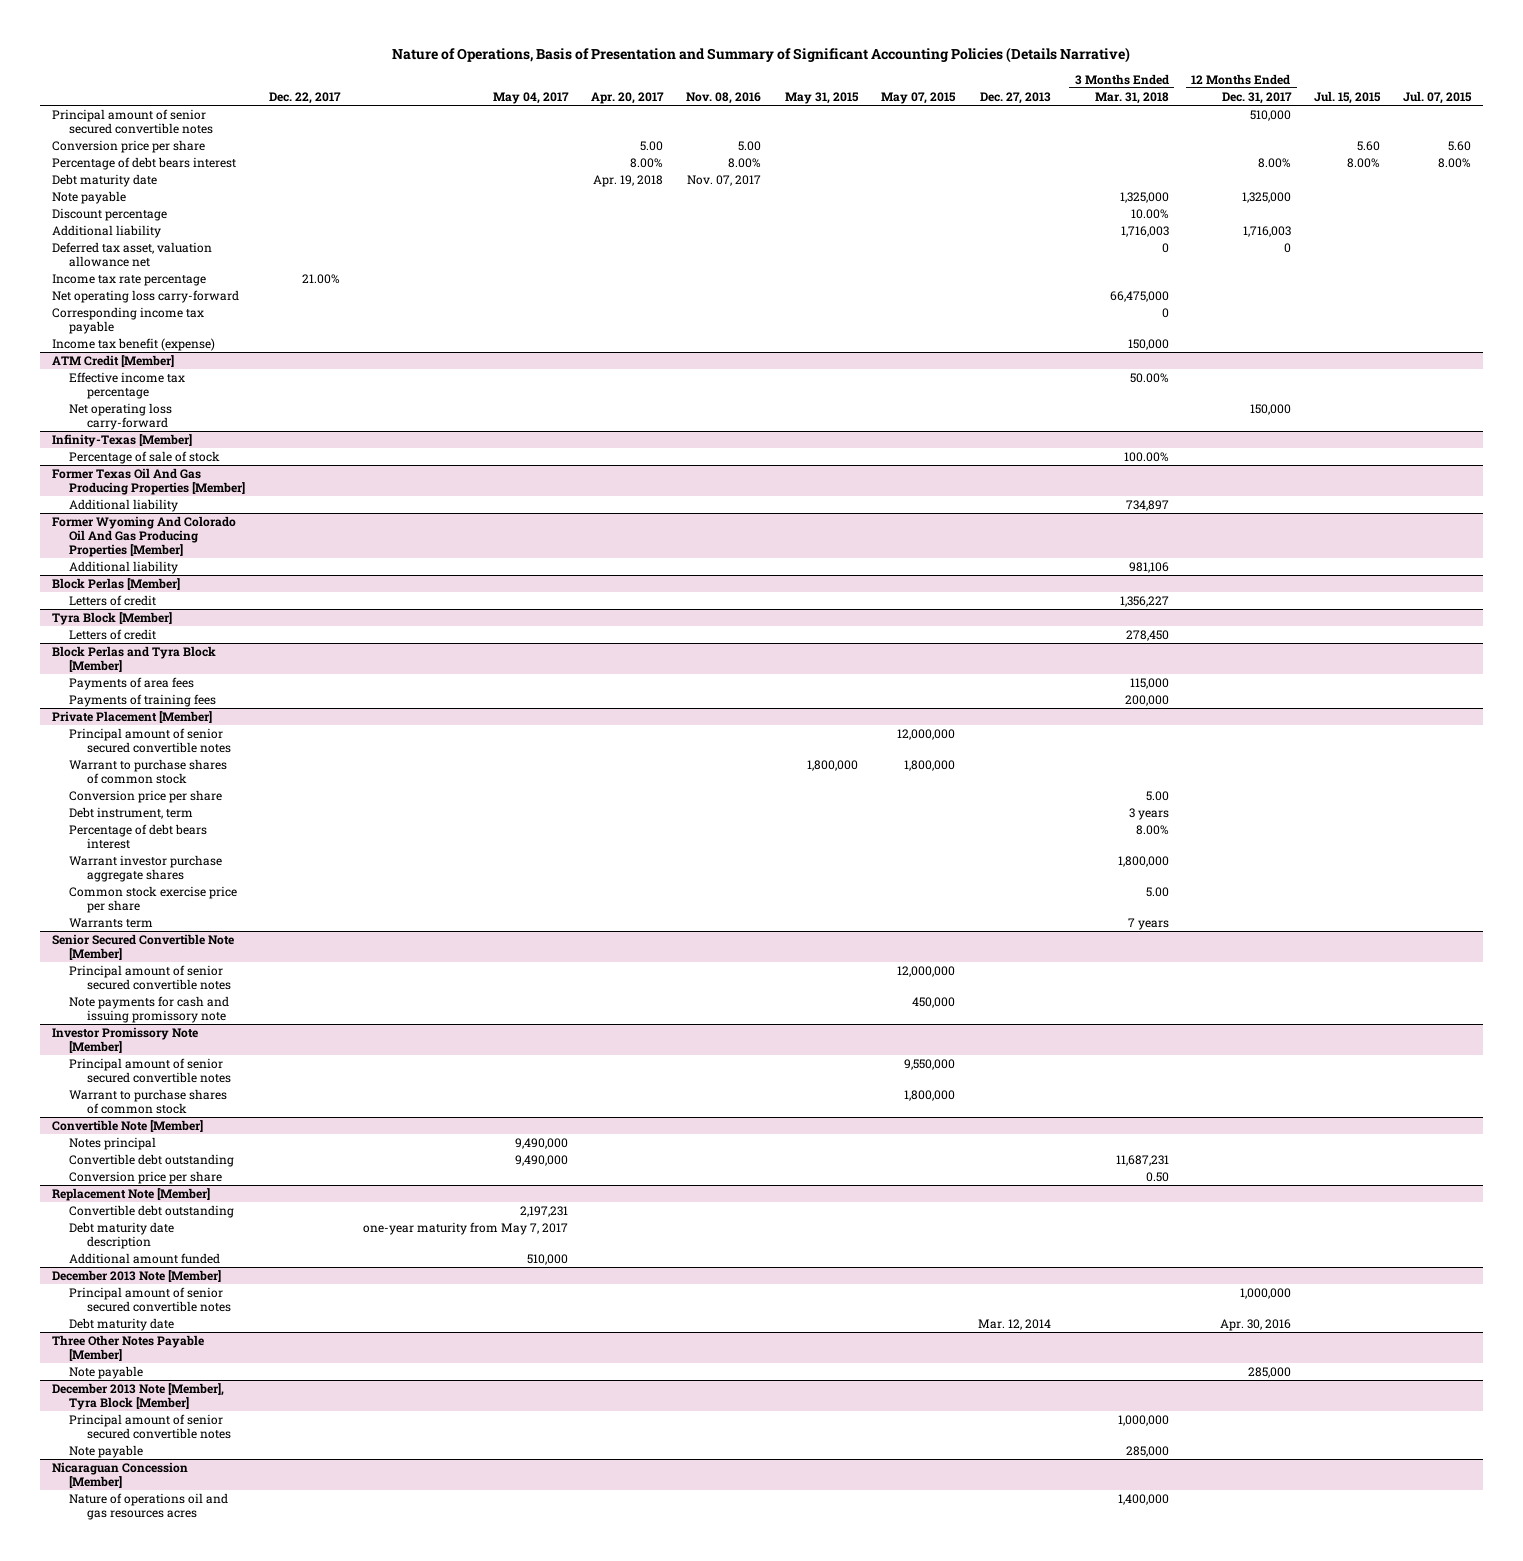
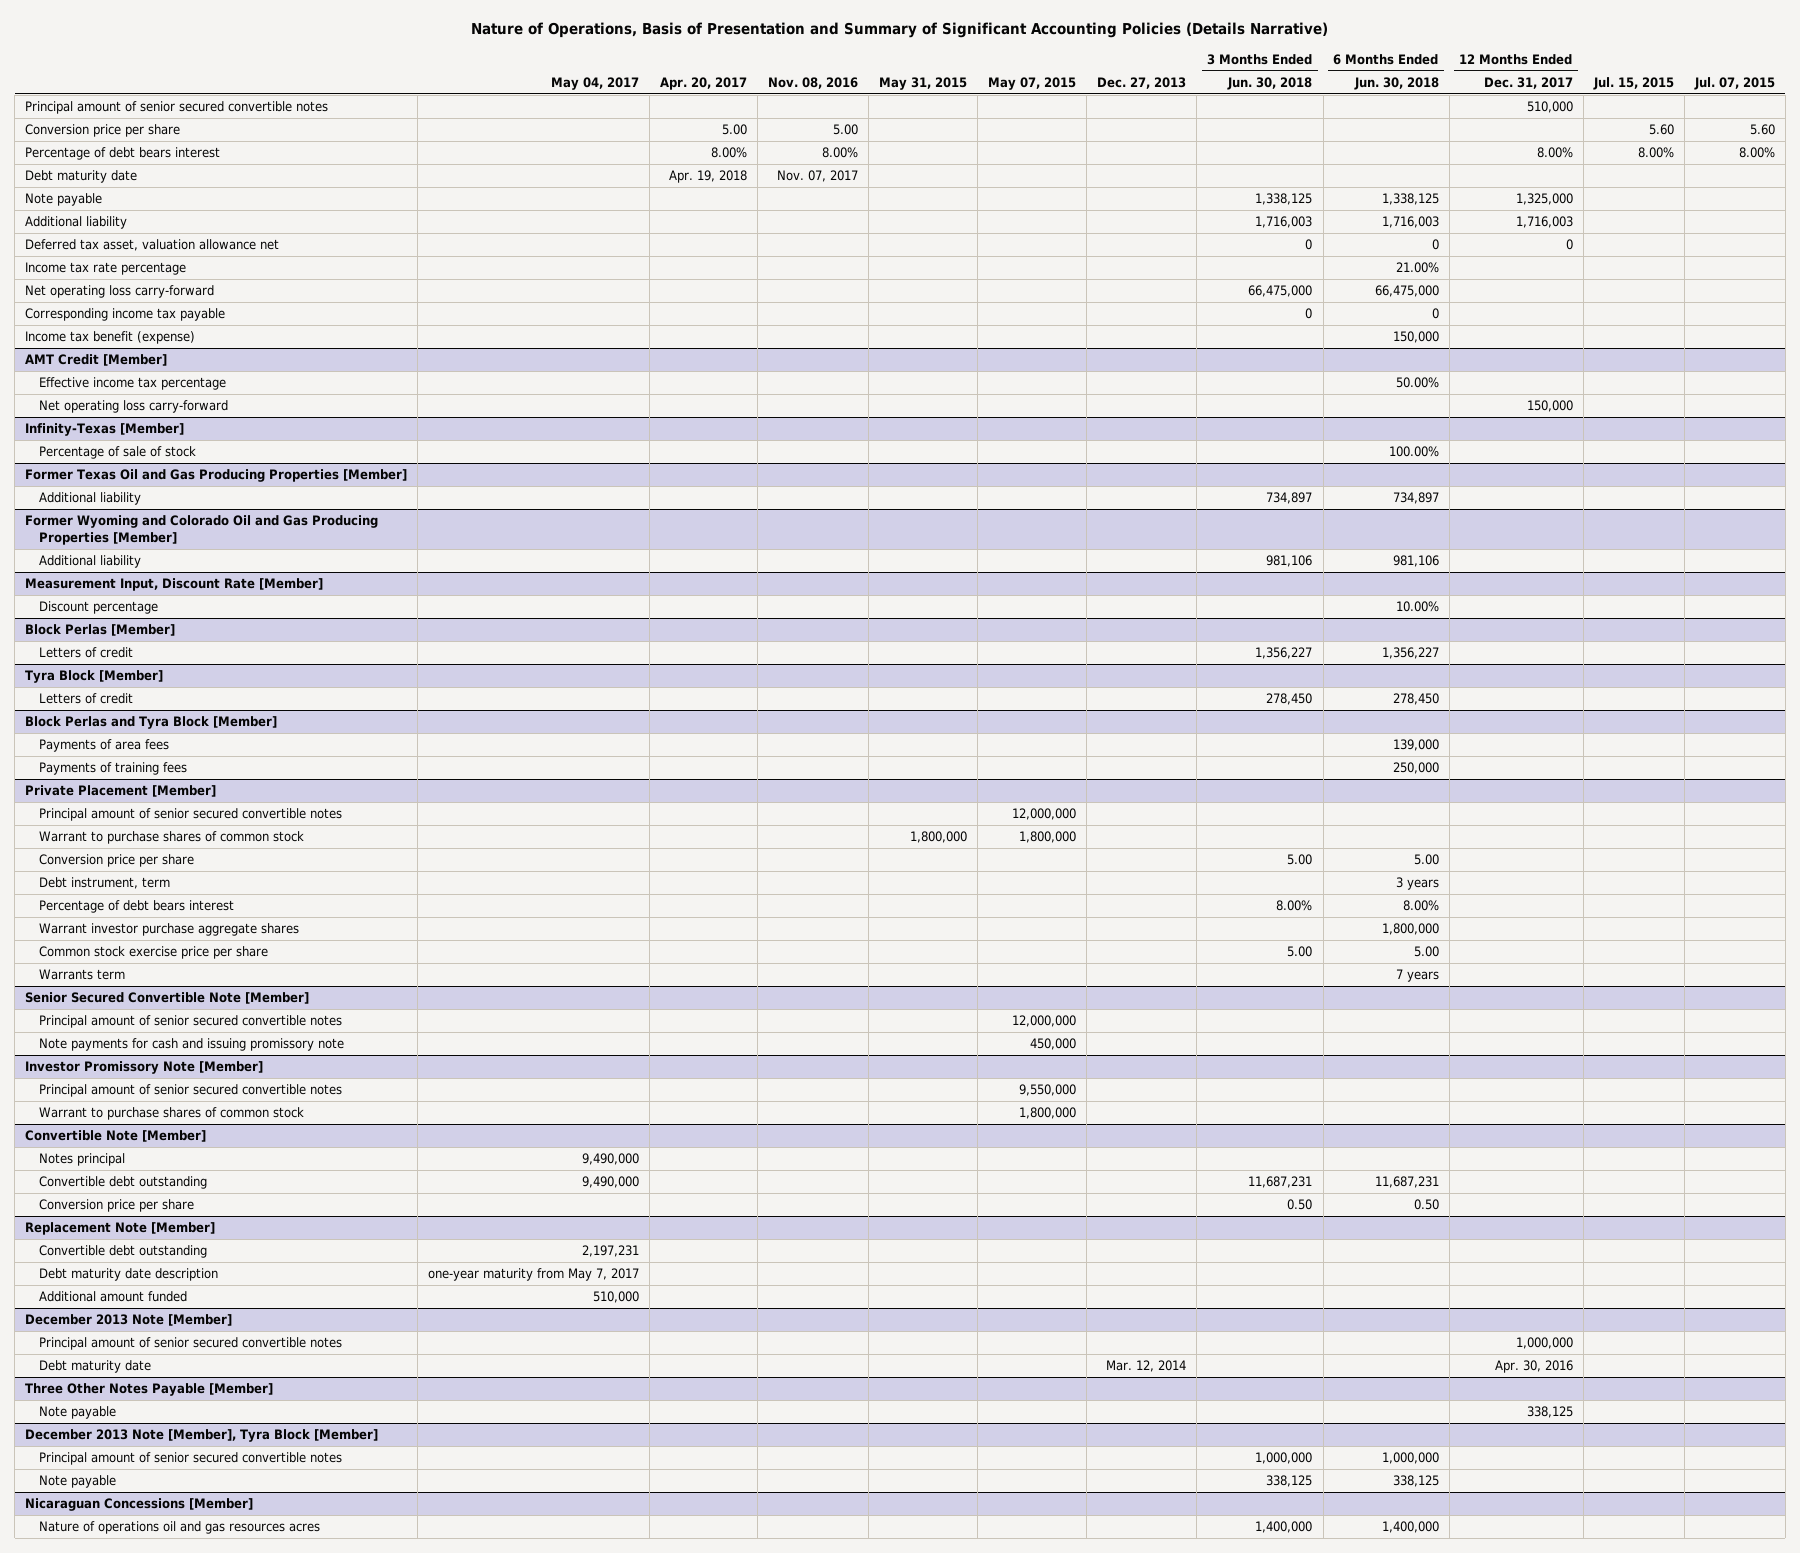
- | Dec. 22, 2017 | May 04, 2017 | Apr. 20, 2017 | Nov. 08, 2016 | May 31, 2015 | May 07, 2015 | Dec. 27, 2013 | 3 Months Ended Mar. 31, 2018 | 12 Months Ended Dec. 31, 2017 | Jul. 15, 2015 | Jul. 07, 2015
+ | May 04, 2017 | Apr. 20, 2017 | Nov. 08, 2016 | May 31, 2015 | May 07, 2015 | Dec. 27, 2013 | 3 Months Ended Jun. 30, 2018 | 6 Months Ended Jun. 30, 2018 | 12 Months Ended Dec. 31, 2017 | Jul. 15, 2015 | Jul. 07, 2015
- Discount percentage | | | | | | | | 10.00% | | |
- ATM Credit [Member]
+ AMT Credit [Member]
- Former Texas Oil And Gas Producing Properties [Member]
+ Former Texas Oil and Gas Producing Properties [Member]
- Former Wyoming And Colorado Oil And Gas Producing Properties [Member]
+ Former Wyoming and Colorado Oil and Gas Producing Properties [Member]
+ Measurement Input, Discount Rate [Member]
+ Discount percentage | | | | | | | | 10.00% | | |
@ Three Other Notes Payable [Member]
- Note payable | | | | | | | | | 285,000 | |
+ Note payable | | | | | | | | | 338,125 | |
- Nicaraguan Concession [Member]
+ Nicaraguan Concessions [Member]

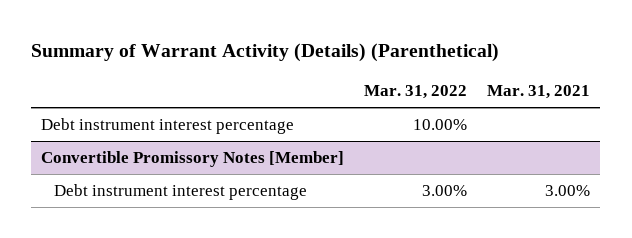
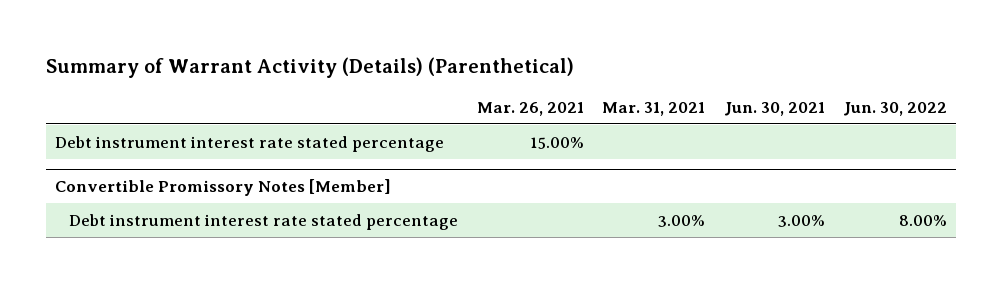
- | Mar. 31, 2022 | Mar. 31, 2021
+ | Mar. 26, 2021 | Mar. 31, 2021 | Jun. 30, 2021 | Jun. 30, 2022
- Debt instrument interest percentage | 10.00% |
+ Debt instrument interest rate stated percentage | 15.00% | | |
@ Convertible Promissory Notes [Member]
- Debt instrument interest percentage | 3.00% | 3.00%
+ Debt instrument interest rate stated percentage | | 3.00% | 3.00% | 8.00%

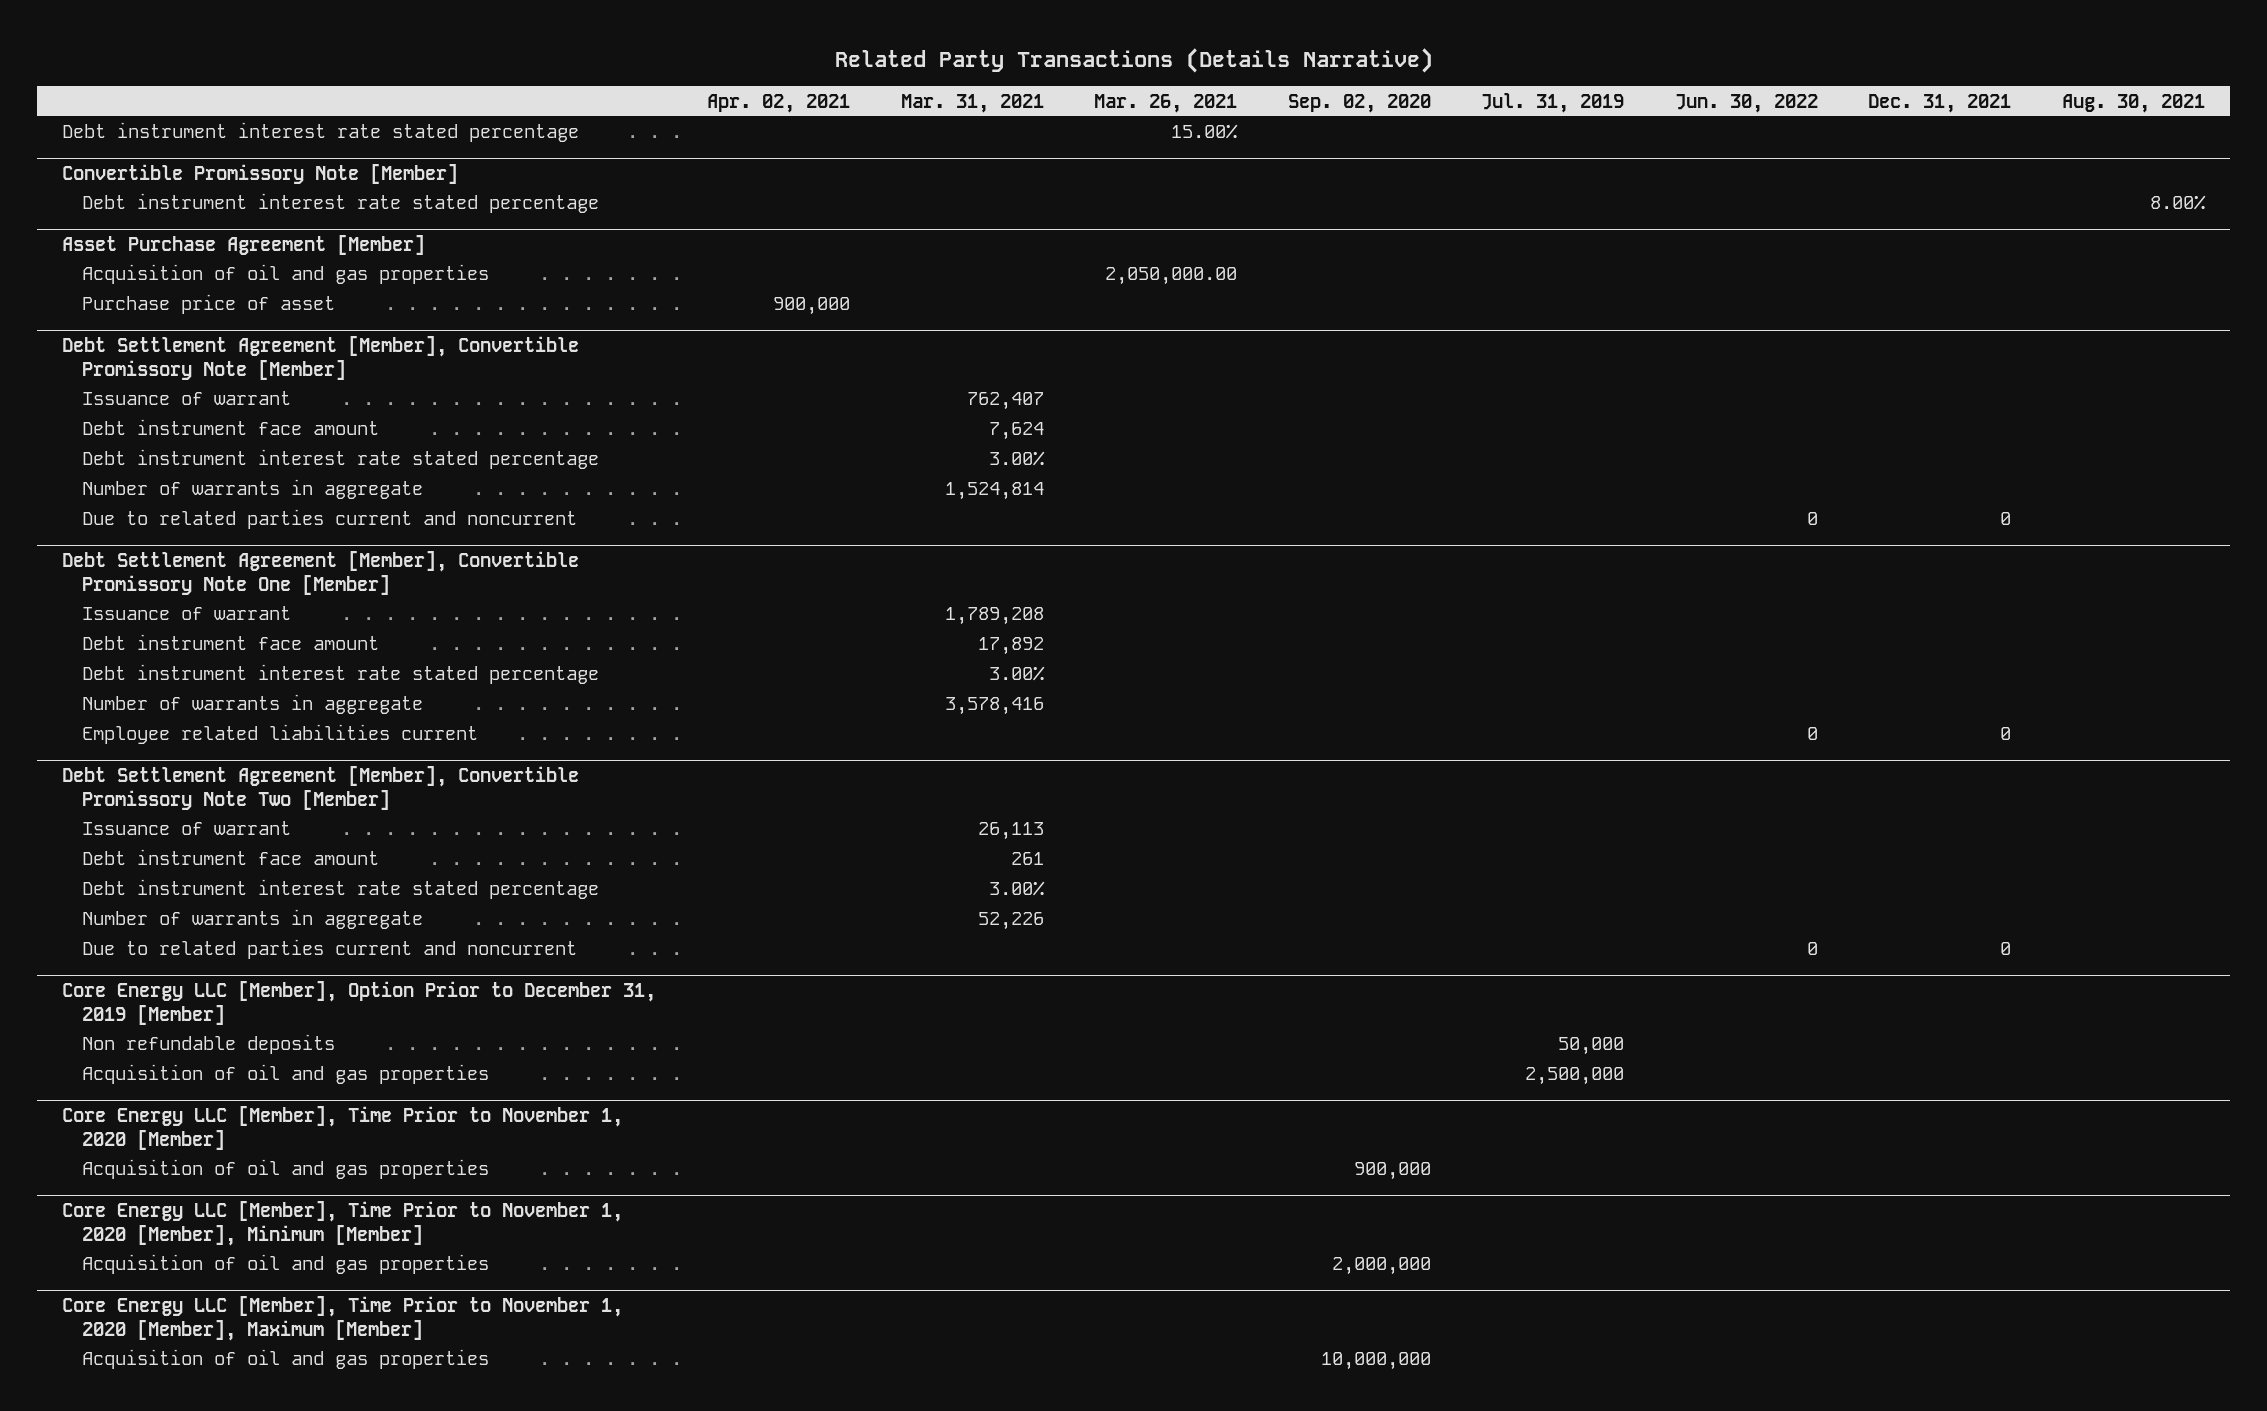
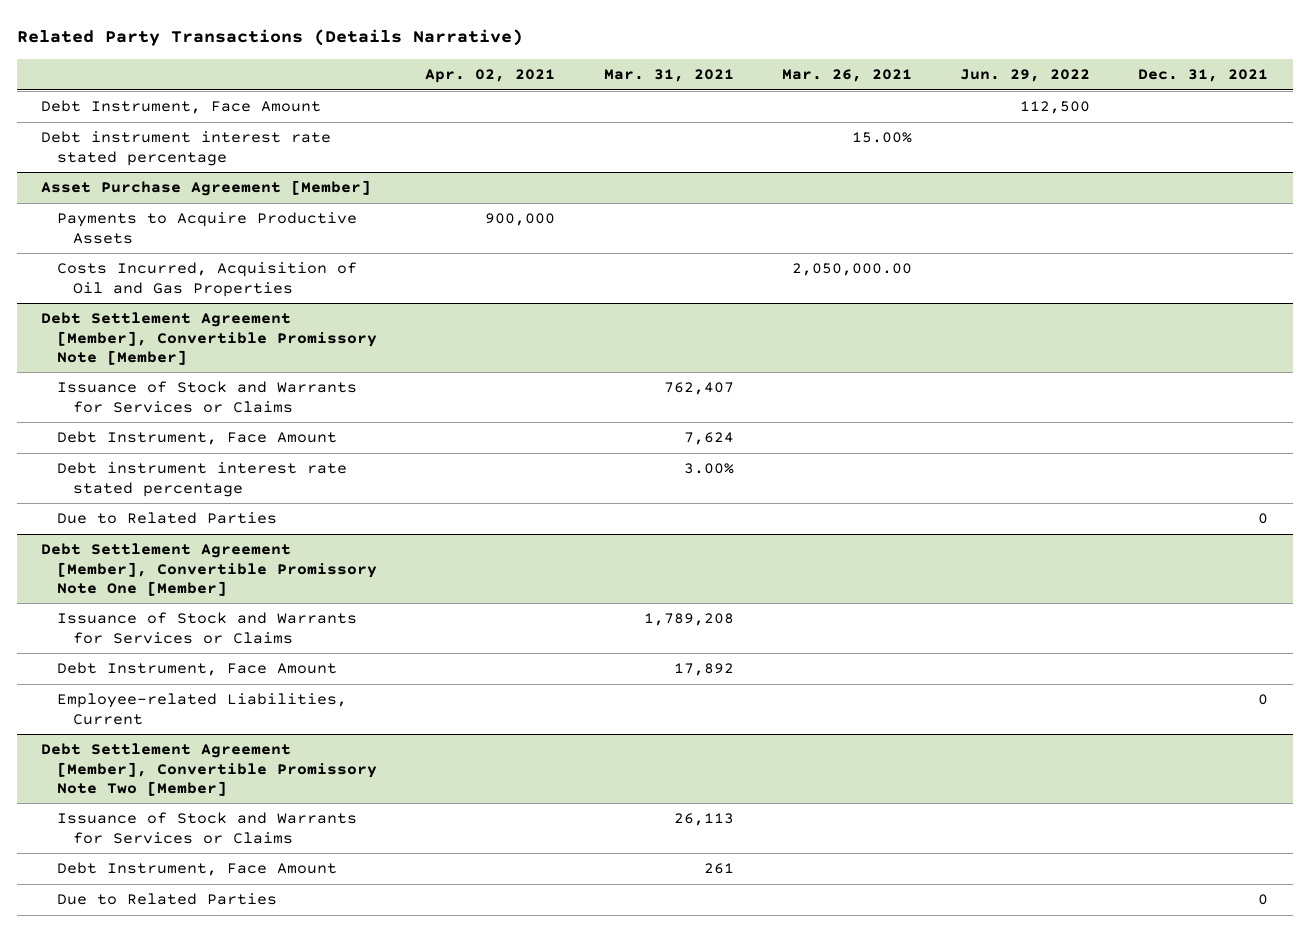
- | Apr. 02, 2021 | Mar. 31, 2021 | Mar. 26, 2021 | Sep. 02, 2020 | Jul. 31, 2019 | Jun. 30, 2022 | Dec. 31, 2021 | Aug. 30, 2021
+ | Apr. 02, 2021 | Mar. 31, 2021 | Mar. 26, 2021 | Jun. 29, 2022 | Dec. 31, 2021
+ Debt Instrument, Face Amount | | | | 112,500 |
- Convertible Promissory Note [Member]
- Debt instrument interest rate stated percentage | | | | | | | | 8.00%
@ Asset Purchase Agreement [Member]
- Acquisition of oil and gas properties | | | 2,050,000.00 | | | | |
- Purchase price of asset | 900,000 | | | | | | |
+ Payments to Acquire Productive Assets | 900,000 | | | |
+ Costs Incurred, Acquisition of Oil and Gas Properties | | | 2,050,000.00 | |
@ Debt Settlement Agreement [Member], Convertible Promissory Note [Member]
- Issuance of warrant | | 762,407 | | | | | |
- Debt instrument face amount | | 7,624 | | | | | |
+ Issuance of Stock and Warrants for Services or Claims | | 762,407 | | |
+ Debt Instrument, Face Amount | | 7,624 | | |
- Number of warrants in aggregate | | 1,524,814 | | | | | |
- Due to related parties current and noncurrent | | | | | | 0 | 0 |
+ Due to Related Parties | | | | | 0
@ Debt Settlement Agreement [Member], Convertible Promissory Note One [Member]
- Issuance of warrant | | 1,789,208 | | | | | |
- Debt instrument face amount | | 17,892 | | | | | |
- Debt instrument interest rate stated percentage | | 3.00% | | | | | |
- Number of warrants in aggregate | | 3,578,416 | | | | | |
- Employee related liabilities current | | | | | | 0 | 0 |
+ Issuance of Stock and Warrants for Services or Claims | | 1,789,208 | | |
+ Debt Instrument, Face Amount | | 17,892 | | |
+ Employee-related Liabilities, Current | | | | | 0
@ Debt Settlement Agreement [Member], Convertible Promissory Note Two [Member]
- Issuance of warrant | | 26,113 | | | | | |
- Debt instrument face amount | | 261 | | | | | |
- Debt instrument interest rate stated percentage | | 3.00% | | | | | |
- Number of warrants in aggregate | | 52,226 | | | | | |
- Due to related parties current and noncurrent | | | | | | 0 | 0 |
- Core Energy LLC [Member], Option Prior to December 31, 2019 [Member]
- Non refundable deposits | | | | | 50,000 | | |
- Acquisition of oil and gas properties | | | | | 2,500,000 | | |
- Core Energy LLC [Member], Time Prior to November 1, 2020 [Member]
- Acquisition of oil and gas properties | | | | 900,000 | | | |
- Core Energy LLC [Member], Time Prior to November 1, 2020 [Member], Minimum [Member]
- Acquisition of oil and gas properties | | | | 2,000,000 | | | |
- Core Energy LLC [Member], Time Prior to November 1, 2020 [Member], Maximum [Member]
- Acquisition of oil and gas properties | | | | 10,000,000 | | | |
@ Debt Settlement Agreement [Member], Convertible Promissory Note Two [Member]
+ Issuance of Stock and Warrants for Services or Claims | | 26,113 | | |
+ Debt Instrument, Face Amount | | 261 | | |
+ Due to Related Parties | | | | | 0

